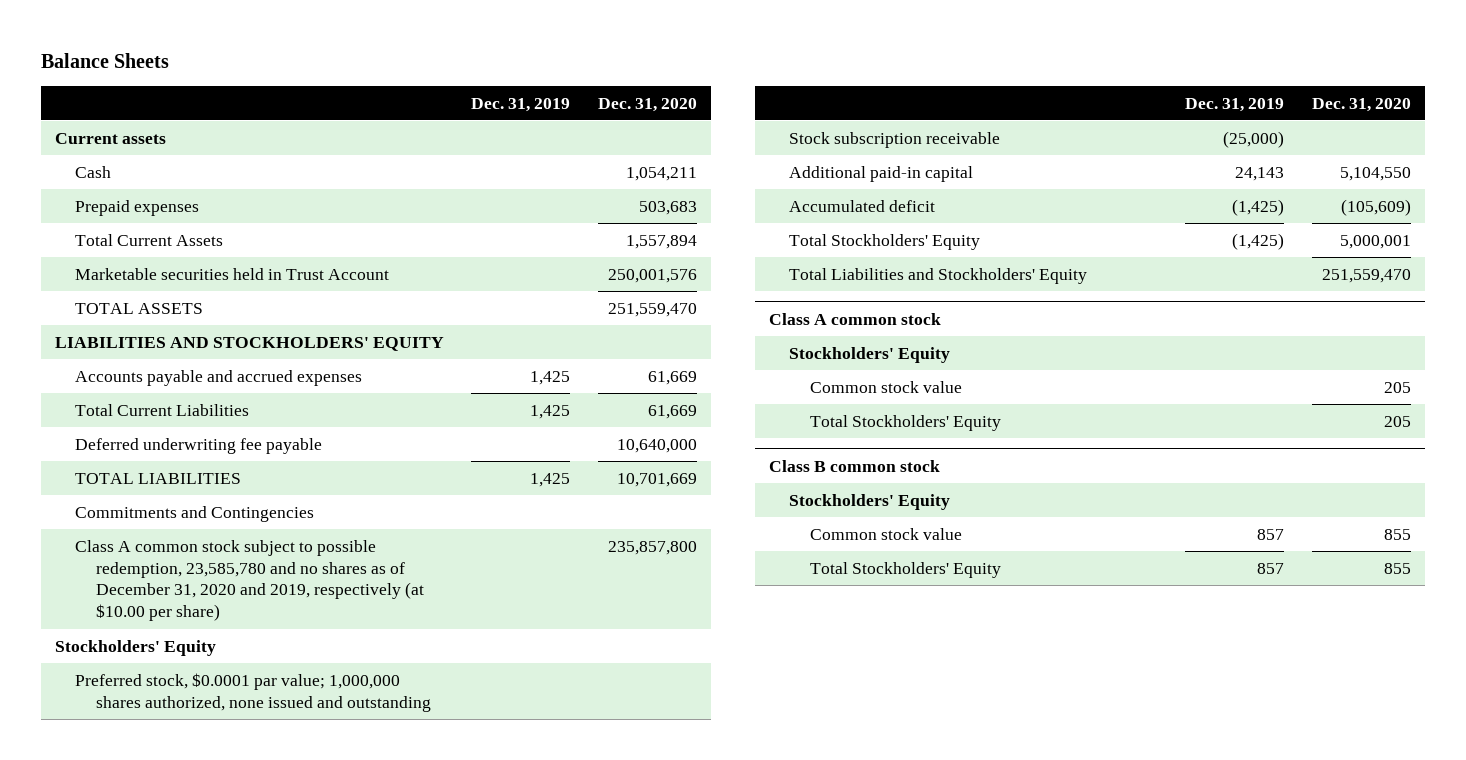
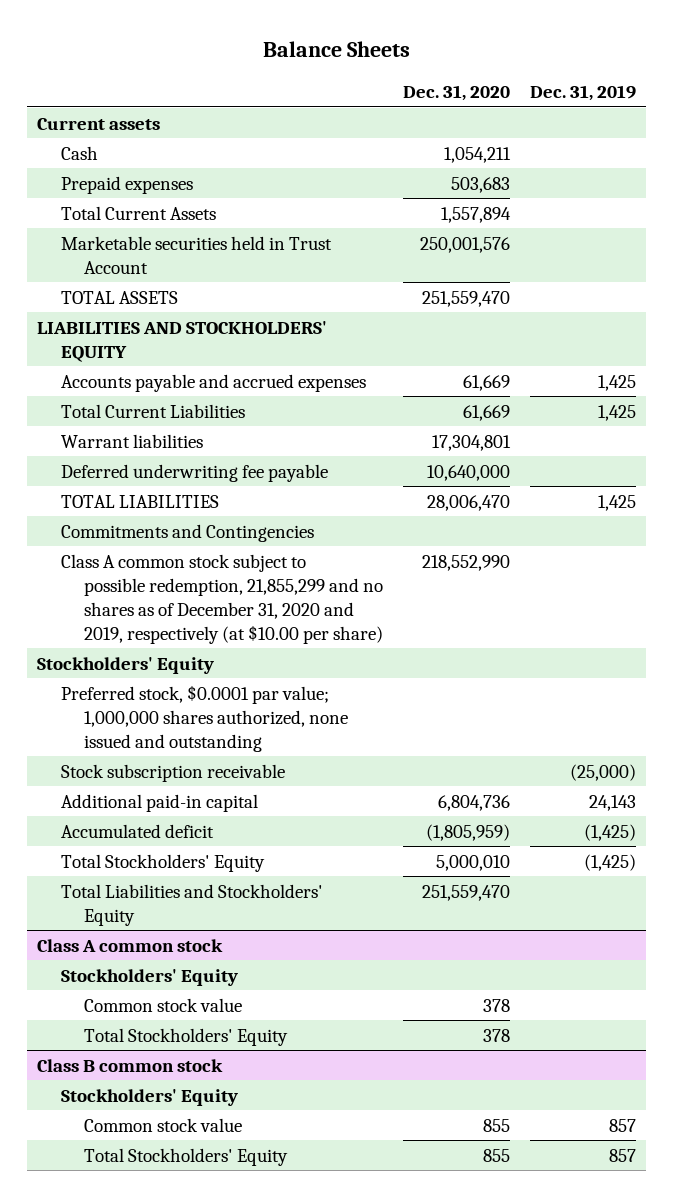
- | Dec. 31, 2019 | Dec. 31, 2020
+ | Dec. 31, 2020 | Dec. 31, 2019
+ Warrant liabilities | 17,304,801 |
- TOTAL LIABILITIES | 1,425 | 10,701,669
+ TOTAL LIABILITIES | 28,006,470 | 1,425
- Class A common stock subject to possible redemption, 23,585,780 and no shares as of December 31, 2020 and 2019, respectively (at $10.00 per share) | | 235,857,800
+ Class A common stock subject to possible redemption, 21,855,299 and no shares as of December 31, 2020 and 2019, respectively (at $10.00 per share) | 218,552,990 |
- Additional paid-in capital | 24,143 | 5,104,550
- Accumulated deficit | (1,425) | (105,609)
- Total Stockholders' Equity | (1,425) | 5,000,001
+ Additional paid-in capital | 6,804,736 | 24,143
+ Accumulated deficit | (1,805,959) | (1,425)
+ Total Stockholders' Equity | 5,000,010 | (1,425)
@ Class A common stock
- Common stock value | | 205
- Total Stockholders' Equity | | 205
+ Common stock value | 378 |
+ Total Stockholders' Equity | 378 |

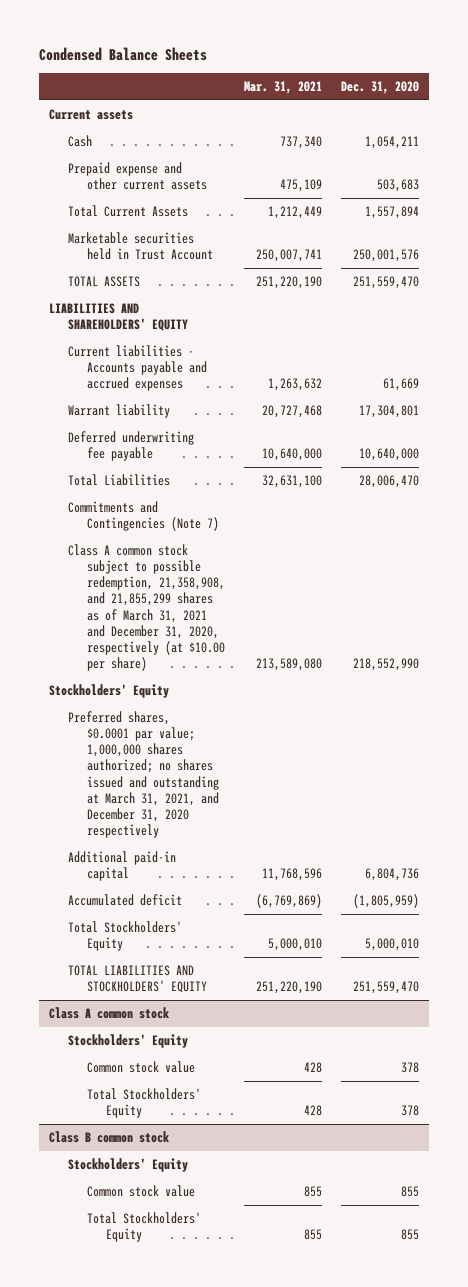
- Balance Sheets
+ Condensed Balance Sheets
- | Dec. 31, 2020 | Dec. 31, 2019
+ | Mar. 31, 2021 | Dec. 31, 2020
- Prepaid expenses | 503,683 |
+ Prepaid expense and other current assets | 475,109 | 503,683
- LIABILITIES AND STOCKHOLDERS' EQUITY
- Accounts payable and accrued expenses | 61,669 | 1,425
- Total Current Liabilities | 61,669 | 1,425
- Warrant liabilities | 17,304,801 |
+ LIABILITIES AND SHAREHOLDERS' EQUITY
+ Current liabilities - Accounts payable and accrued expenses | 1,263,632 | 61,669
+ Warrant liability | 20,727,468 | 17,304,801
- TOTAL LIABILITIES | 28,006,470 | 1,425
- Commitments and Contingencies
- Class A common stock subject to possible redemption, 21,855,299 and no shares as of December 31, 2020 and 2019, respectively (at $10.00 per share) | 218,552,990 |
+ Total Liabilities | 32,631,100 | 28,006,470
+ Commitments and Contingencies (Note 7)
+ Class A common stock subject to possible redemption, 21,358,908, and 21,855,299 shares as of March 31, 2021 and December 31, 2020, respectively (at $10.00 per share) | 213,589,080 | 218,552,990
- Preferred stock, $0.0001 par value; 1,000,000 shares authorized, none issued and outstanding
- Stock subscription receivable | | (25,000)
+ Preferred shares, $0.0001 par value; 1,000,000 shares authorized; no shares issued and outstanding at March 31, 2021, and December 31, 2020 respectively
- Total Liabilities and Stockholders' Equity | 251,559,470 |
+ TOTAL LIABILITIES AND STOCKHOLDERS' EQUITY | 251,220,190 | 251,559,470

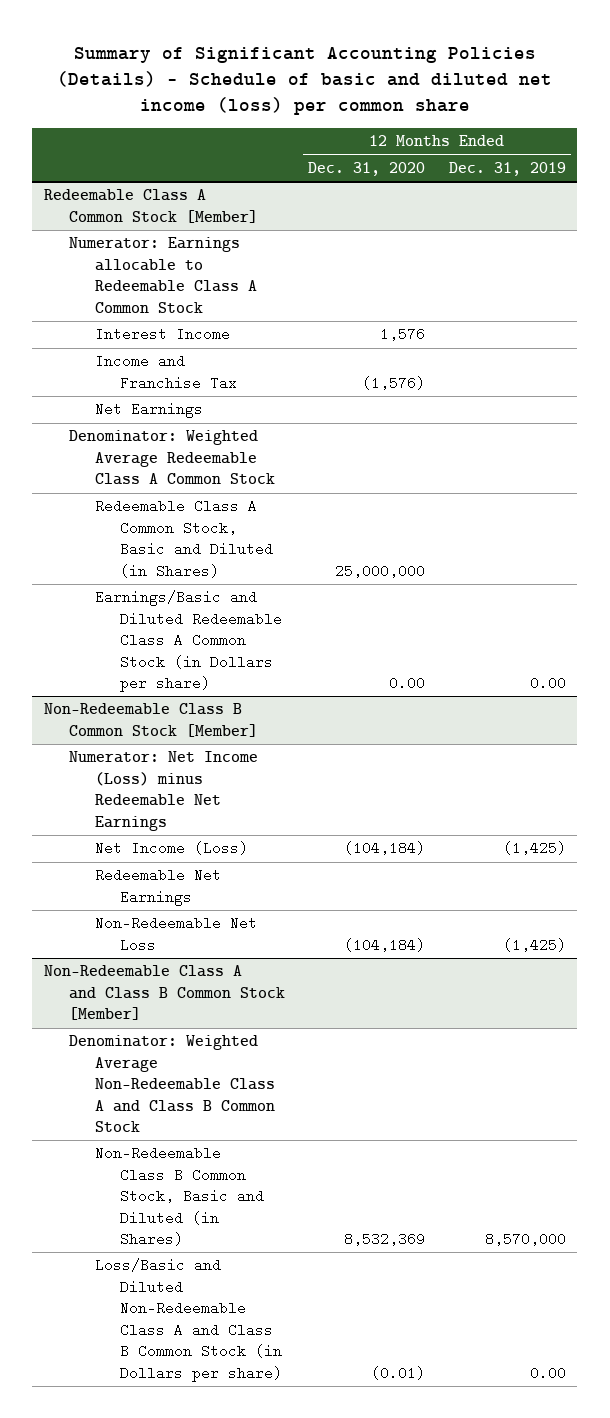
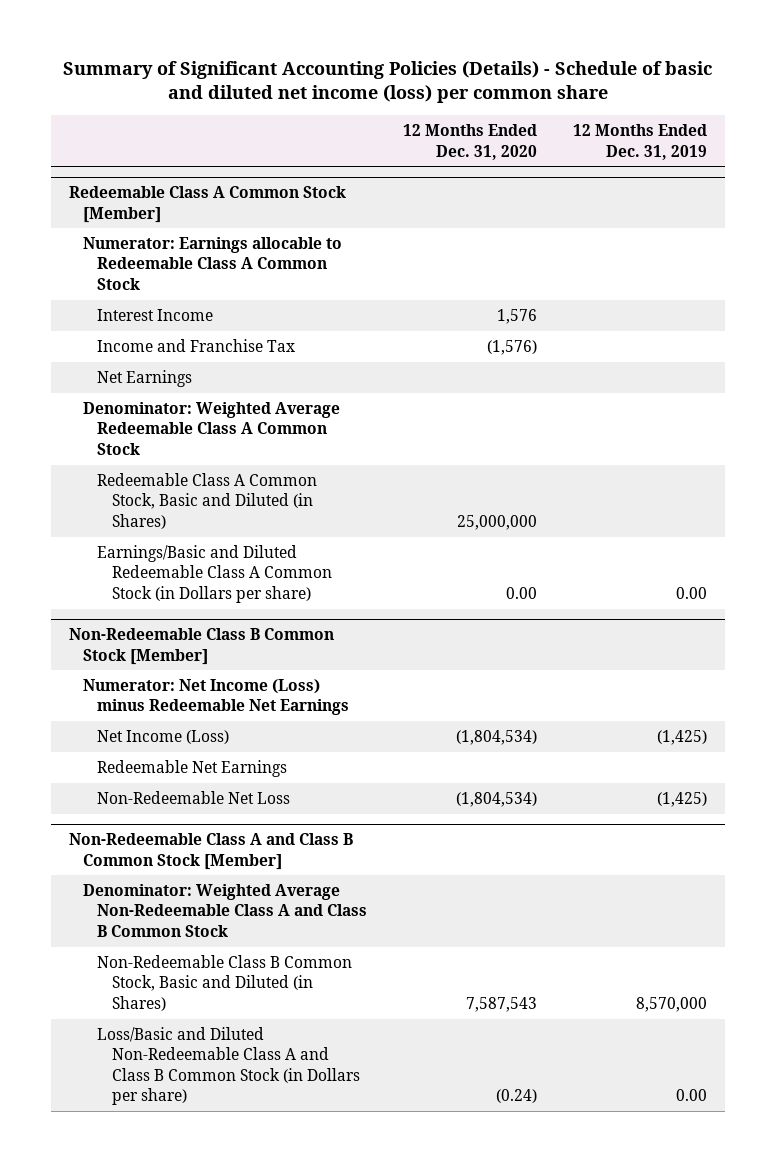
@ Non-Redeemable Class B Common Stock [Member]
- Net Income (Loss) | (104,184) | (1,425)
+ Net Income (Loss) | (1,804,534) | (1,425)
- Non-Redeemable Net Loss | (104,184) | (1,425)
+ Non-Redeemable Net Loss | (1,804,534) | (1,425)
@ Non-Redeemable Class A and Class B Common Stock [Member]
- Non-Redeemable Class B Common Stock, Basic and Diluted (in Shares) | 8,532,369 | 8,570,000
- Loss/Basic and Diluted Non-Redeemable Class A and Class B Common Stock (in Dollars per share) | (0.01) | 0.00
+ Non-Redeemable Class B Common Stock, Basic and Diluted (in Shares) | 7,587,543 | 8,570,000
+ Loss/Basic and Diluted Non-Redeemable Class A and Class B Common Stock (in Dollars per share) | (0.24) | 0.00

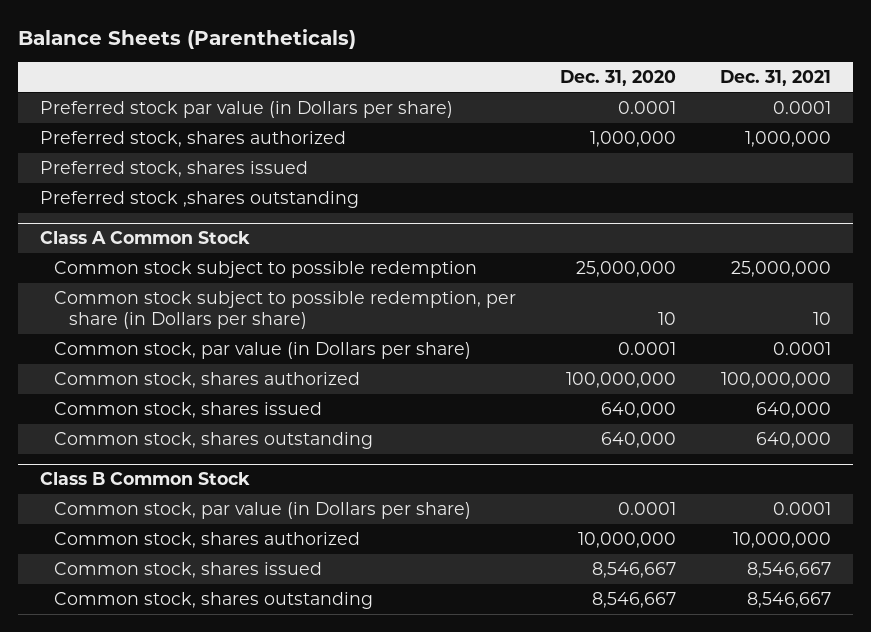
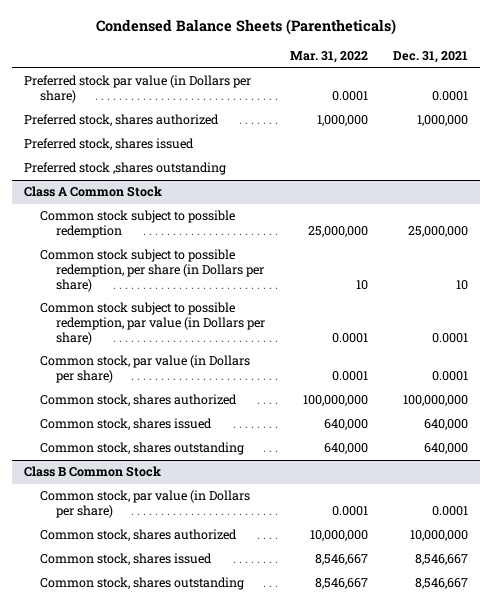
- Balance Sheets (Parentheticals)
+ Condensed Balance Sheets (Parentheticals)
- | Dec. 31, 2020 | Dec. 31, 2021
+ | Mar. 31, 2022 | Dec. 31, 2021
@ Class A Common Stock
+ Common stock subject to possible redemption, par value (in Dollars per share) | 0.0001 | 0.0001

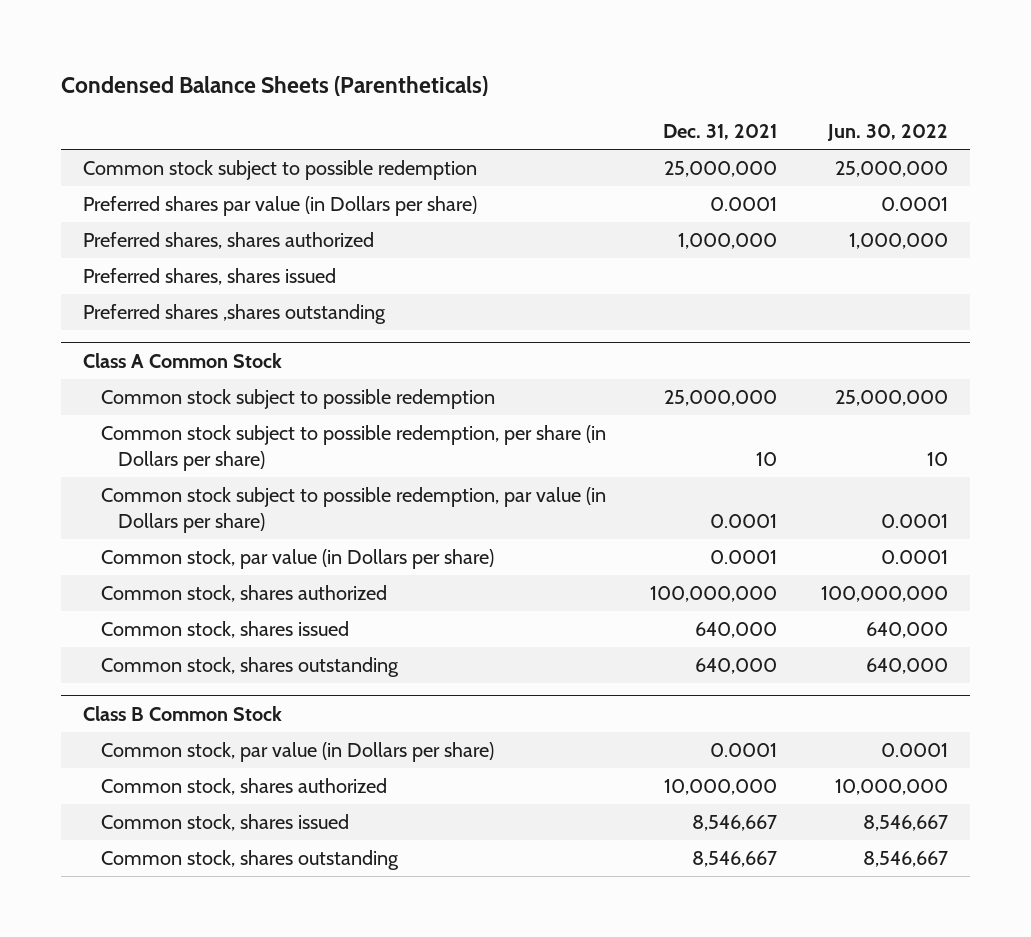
- | Mar. 31, 2022 | Dec. 31, 2021
+ | Dec. 31, 2021 | Jun. 30, 2022
- Preferred stock par value (in Dollars per share) | 0.0001 | 0.0001
- Preferred stock, shares authorized | 1,000,000 | 1,000,000
- Preferred stock, shares issued
- Preferred stock ,shares outstanding
+ Common stock subject to possible redemption | 25,000,000 | 25,000,000
+ Preferred shares par value (in Dollars per share) | 0.0001 | 0.0001
+ Preferred shares, shares authorized | 1,000,000 | 1,000,000
+ Preferred shares, shares issued
+ Preferred shares ,shares outstanding

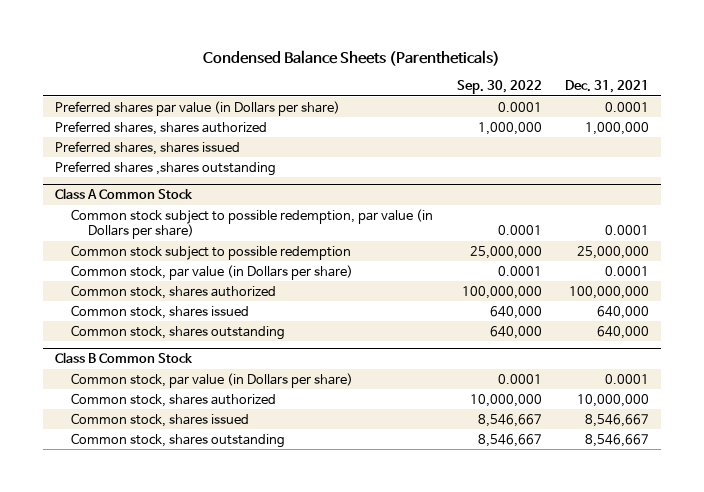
- | Dec. 31, 2021 | Jun. 30, 2022
+ | Sep. 30, 2022 | Dec. 31, 2021
- Common stock subject to possible redemption | 25,000,000 | 25,000,000
@ Class A Common Stock
- Common stock subject to possible redemption, per share (in Dollars per share) | 10 | 10
moved down: Common stock subject to possible redemption | 25,000,000 | 25,000,000

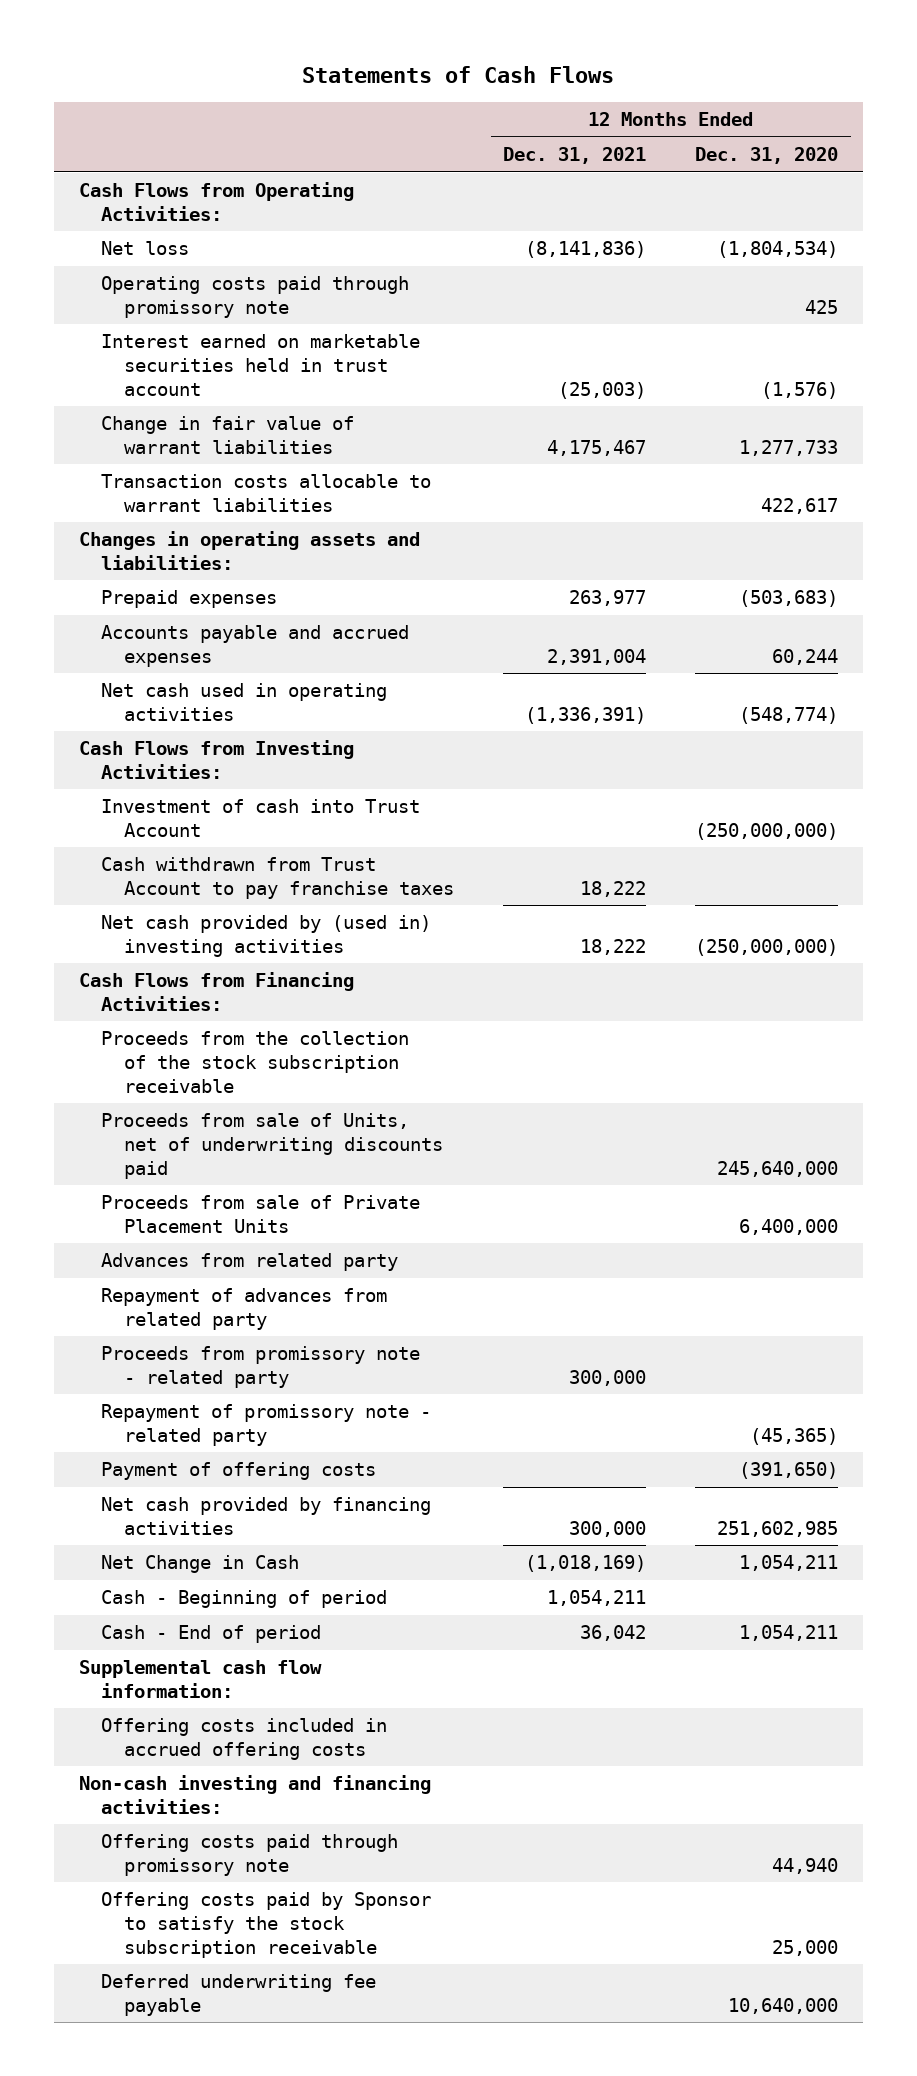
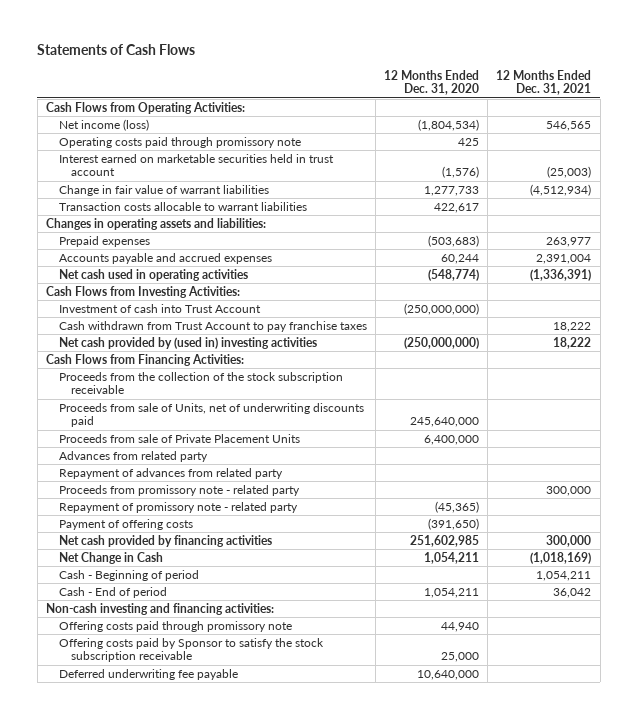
- | 12 Months Ended Dec. 31, 2021 | 12 Months Ended Dec. 31, 2020
+ | 12 Months Ended Dec. 31, 2020 | 12 Months Ended Dec. 31, 2021
- Net loss | (8,141,836) | (1,804,534)
+ Net income (loss) | (1,804,534) | 546,565
- Change in fair value of warrant liabilities | 4,175,467 | 1,277,733
+ Change in fair value of warrant liabilities | 1,277,733 | (4,512,934)
- Supplemental cash flow information:
- Offering costs included in accrued offering costs

